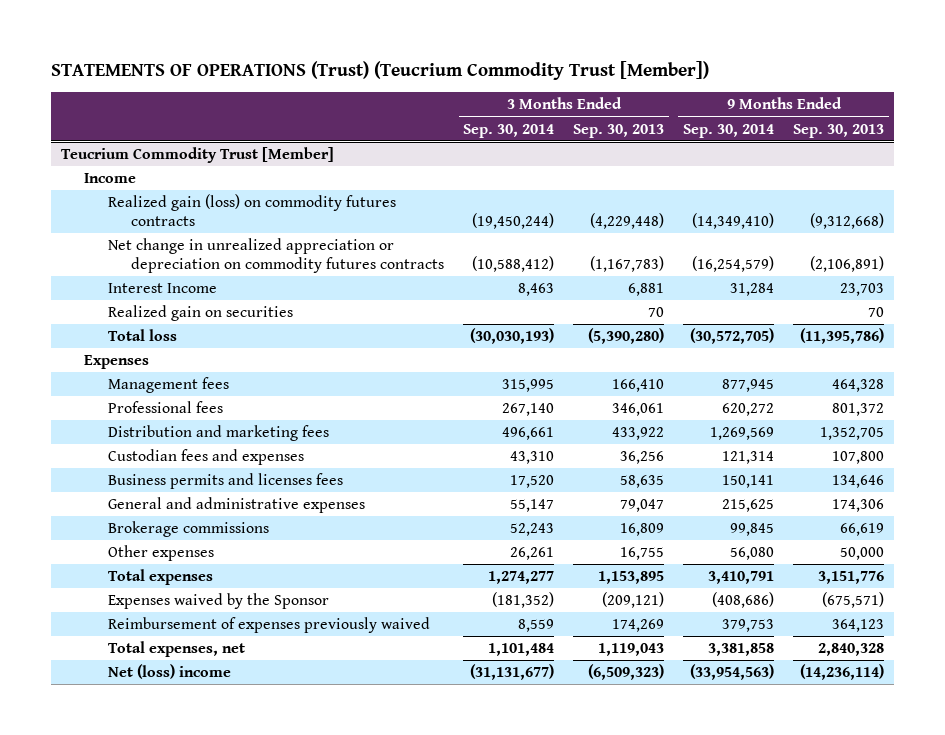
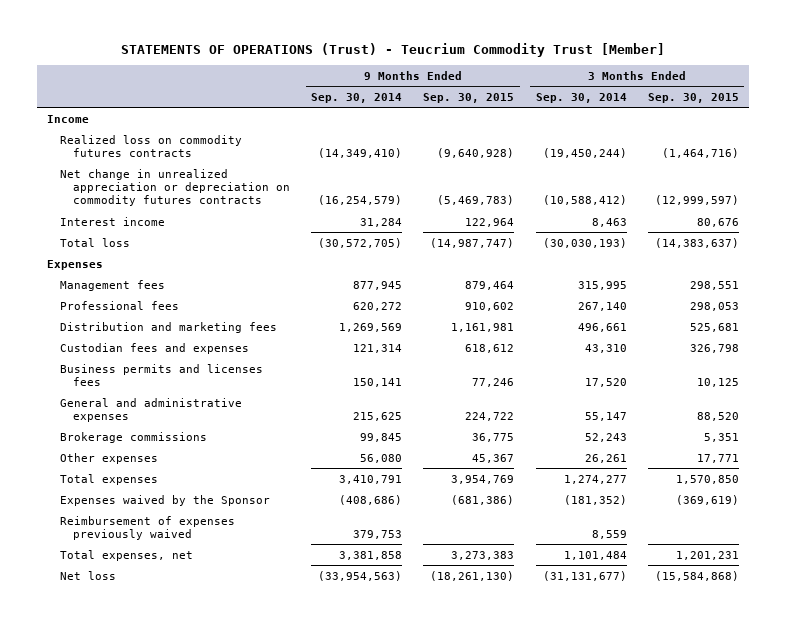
- STATEMENTS OF OPERATIONS (Trust) (Teucrium Commodity Trust [Member])
+ STATEMENTS OF OPERATIONS (Trust) - Teucrium Commodity Trust [Member]
- | 3 Months Ended Sep. 30, 2014 | 3 Months Ended Sep. 30, 2013 | 9 Months Ended Sep. 30, 2014 | 9 Months Ended Sep. 30, 2013
+ | 9 Months Ended Sep. 30, 2014 | 9 Months Ended Sep. 30, 2015 | 3 Months Ended Sep. 30, 2014 | 3 Months Ended Sep. 30, 2015
- Teucrium Commodity Trust [Member]
- Realized gain (loss) on commodity futures contracts | (19,450,244) | (4,229,448) | (14,349,410) | (9,312,668)
+ Realized loss on commodity futures contracts | (14,349,410) | (9,640,928) | (19,450,244) | (1,464,716)
- Interest Income | 8,463 | 6,881 | 31,284 | 23,703
- Realized gain on securities | | 70 | | 70
+ Interest income | 31,284 | 122,964 | 8,463 | 80,676
- Net (loss) income | (31,131,677) | (6,509,323) | (33,954,563) | (14,236,114)
+ Net loss | (33,954,563) | (18,261,130) | (31,131,677) | (15,584,868)

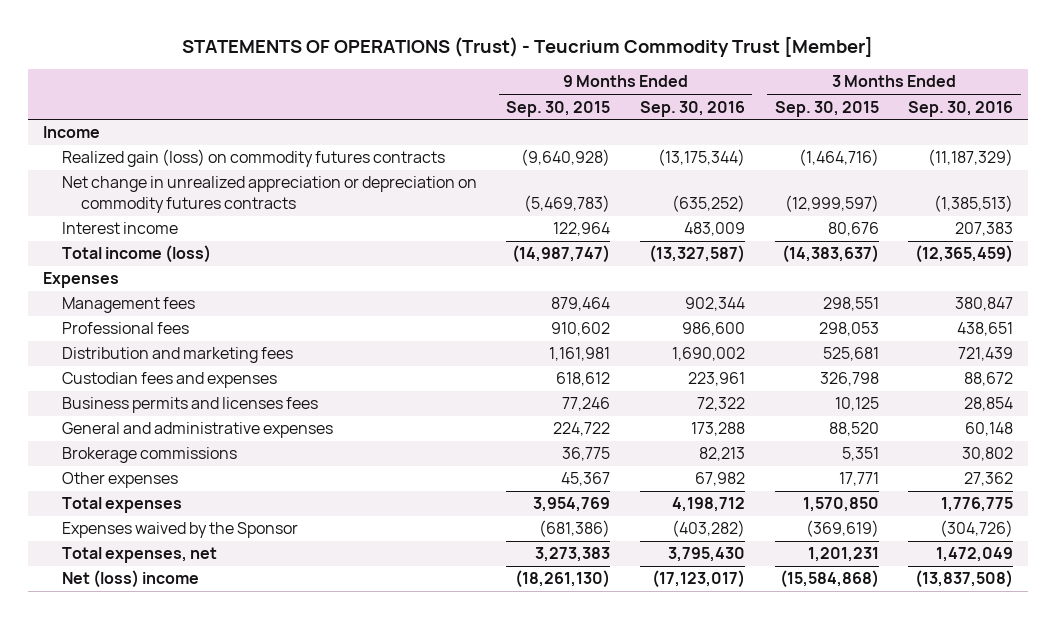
- | 9 Months Ended Sep. 30, 2014 | 9 Months Ended Sep. 30, 2015 | 3 Months Ended Sep. 30, 2014 | 3 Months Ended Sep. 30, 2015
+ | 9 Months Ended Sep. 30, 2015 | 9 Months Ended Sep. 30, 2016 | 3 Months Ended Sep. 30, 2015 | 3 Months Ended Sep. 30, 2016
- Realized loss on commodity futures contracts | (14,349,410) | (9,640,928) | (19,450,244) | (1,464,716)
+ Realized gain (loss) on commodity futures contracts | (9,640,928) | (13,175,344) | (1,464,716) | (11,187,329)
- Total loss | (30,572,705) | (14,987,747) | (30,030,193) | (14,383,637)
+ Total income (loss) | (14,987,747) | (13,327,587) | (14,383,637) | (12,365,459)
- Reimbursement of expenses previously waived | 379,753 | | 8,559 |
- Net loss | (33,954,563) | (18,261,130) | (31,131,677) | (15,584,868)
+ Net (loss) income | (18,261,130) | (17,123,017) | (15,584,868) | (13,837,508)

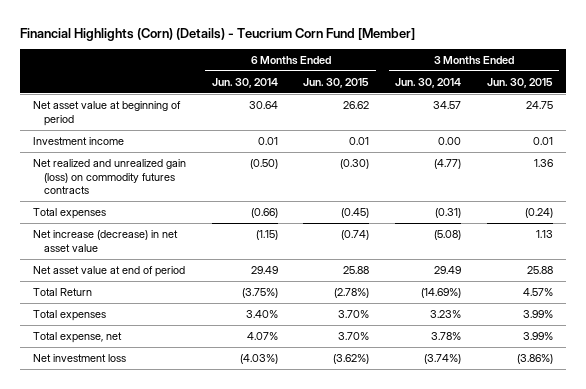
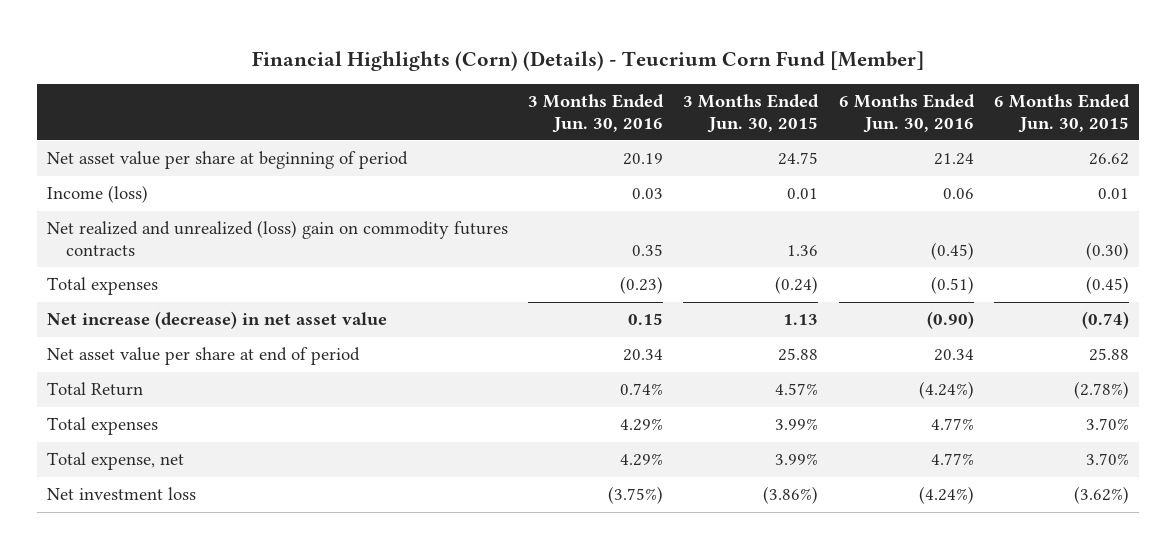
- | 6 Months Ended Jun. 30, 2014 | 6 Months Ended Jun. 30, 2015 | 3 Months Ended Jun. 30, 2014 | 3 Months Ended Jun. 30, 2015
+ | 3 Months Ended Jun. 30, 2016 | 3 Months Ended Jun. 30, 2015 | 6 Months Ended Jun. 30, 2016 | 6 Months Ended Jun. 30, 2015
- Net asset value at beginning of period | 30.64 | 26.62 | 34.57 | 24.75
- Investment income | 0.01 | 0.01 | 0.00 | 0.01
- Net realized and unrealized gain (loss) on commodity futures contracts | (0.50) | (0.30) | (4.77) | 1.36
+ Net asset value per share at beginning of period | 20.19 | 24.75 | 21.24 | 26.62
+ Income (loss) | 0.03 | 0.01 | 0.06 | 0.01
+ Net realized and unrealized (loss) gain on commodity futures contracts | 0.35 | 1.36 | (0.45) | (0.30)
- Net asset value at end of period | 29.49 | 25.88 | 29.49 | 25.88
+ Net asset value per share at end of period | 20.34 | 25.88 | 20.34 | 25.88

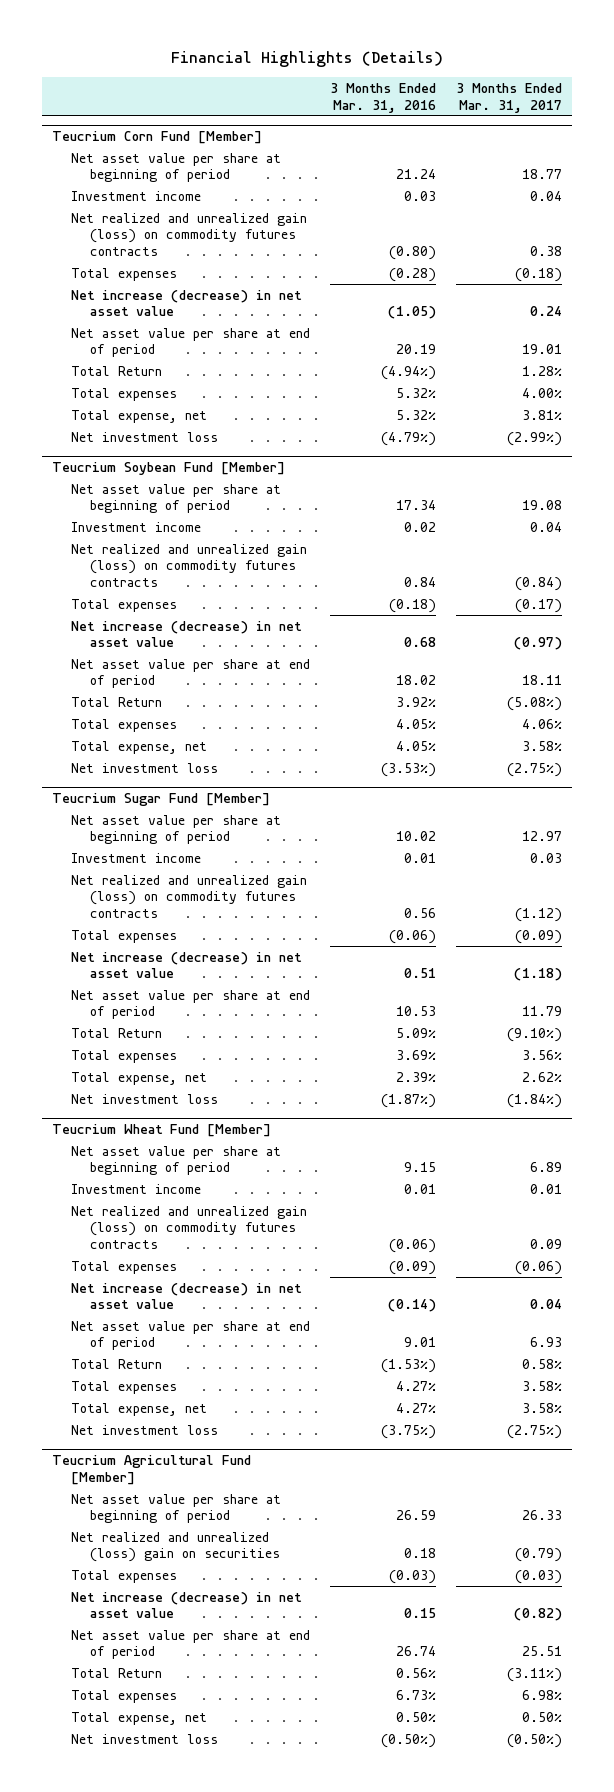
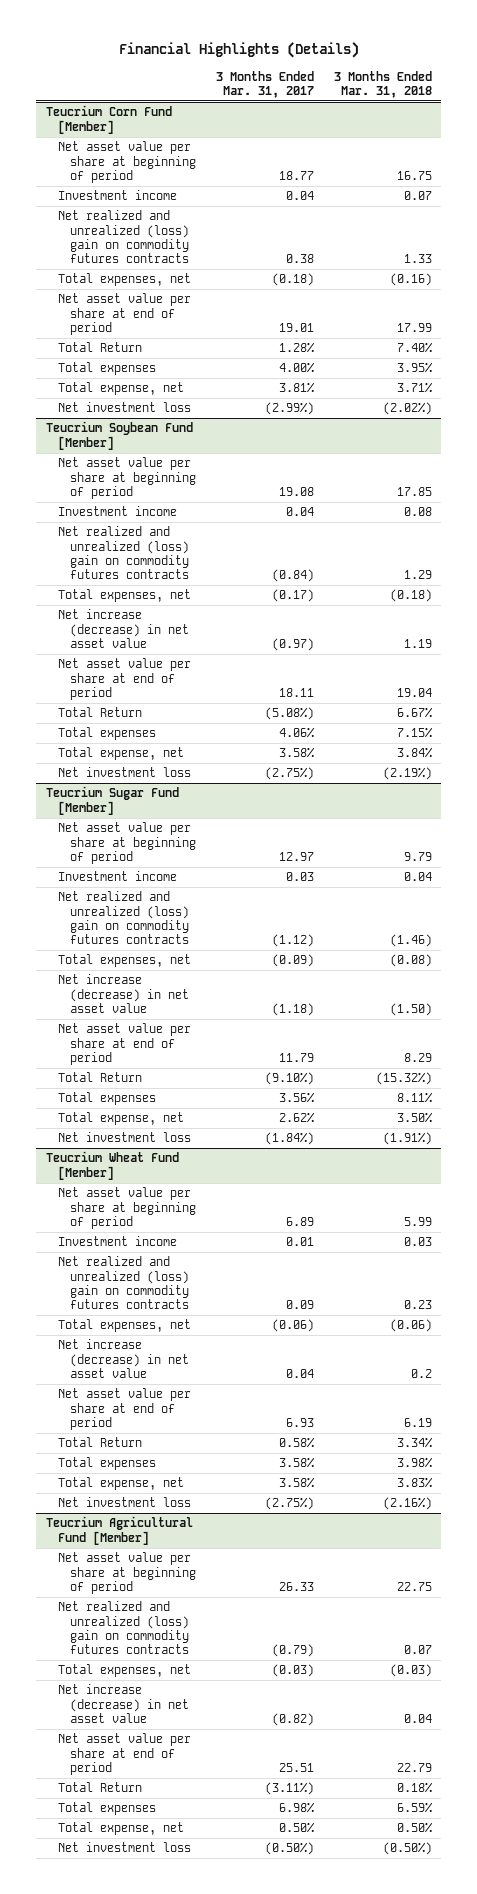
- | 3 Months Ended Mar. 31, 2016 | 3 Months Ended Mar. 31, 2017
+ | 3 Months Ended Mar. 31, 2017 | 3 Months Ended Mar. 31, 2018
@ Teucrium Corn Fund [Member]
- Net realized and unrealized gain (loss) on commodity futures contracts | (0.80) | 0.38
- Total expenses | (0.28) | (0.18)
- Net increase (decrease) in net asset value | (1.05) | 0.24
+ Net realized and unrealized (loss) gain on commodity futures contracts | 0.38 | 1.33
+ Total expenses, net | (0.18) | (0.16)
@ Teucrium Soybean Fund [Member]
- Net realized and unrealized gain (loss) on commodity futures contracts | 0.84 | (0.84)
- Total expenses | (0.18) | (0.17)
+ Net realized and unrealized (loss) gain on commodity futures contracts | (0.84) | 1.29
+ Total expenses, net | (0.17) | (0.18)
@ Teucrium Sugar Fund [Member]
- Net realized and unrealized gain (loss) on commodity futures contracts | 0.56 | (1.12)
- Total expenses | (0.06) | (0.09)
+ Net realized and unrealized (loss) gain on commodity futures contracts | (1.12) | (1.46)
+ Total expenses, net | (0.09) | (0.08)
@ Teucrium Wheat Fund [Member]
- Net realized and unrealized gain (loss) on commodity futures contracts | (0.06) | 0.09
- Total expenses | (0.09) | (0.06)
+ Net realized and unrealized (loss) gain on commodity futures contracts | 0.09 | 0.23
+ Total expenses, net | (0.06) | (0.06)
@ Teucrium Agricultural Fund [Member]
- Net realized and unrealized (loss) gain on securities | 0.18 | (0.79)
- Total expenses | (0.03) | (0.03)
+ Net realized and unrealized (loss) gain on commodity futures contracts | (0.79) | 0.07
+ Total expenses, net | (0.03) | (0.03)

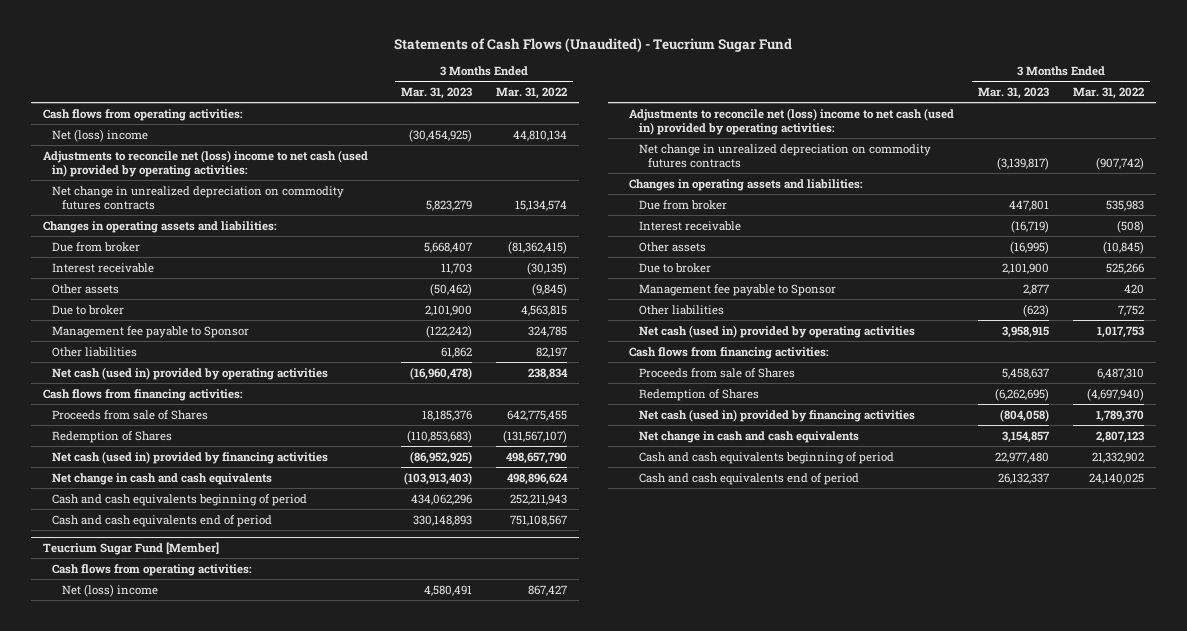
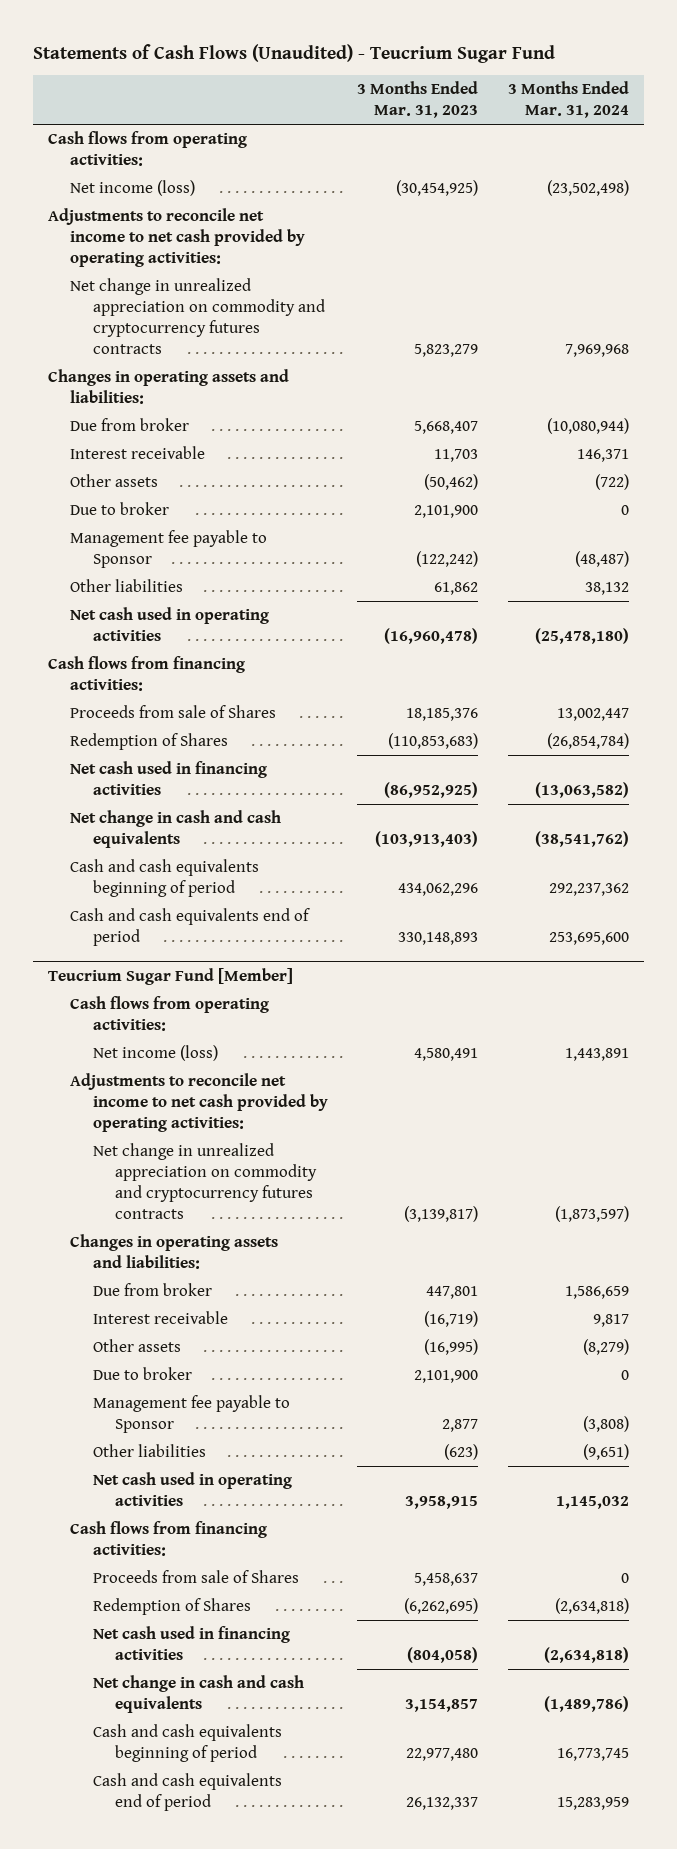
- | 3 Months Ended Mar. 31, 2023 | 3 Months Ended Mar. 31, 2022
+ | 3 Months Ended Mar. 31, 2023 | 3 Months Ended Mar. 31, 2024
- Net (loss) income | (30,454,925) | 44,810,134
- Adjustments to reconcile net (loss) income to net cash (used in) provided by operating activities:
- Net change in unrealized depreciation on commodity futures contracts | 5,823,279 | 15,134,574
+ Net income (loss) | (30,454,925) | (23,502,498)
+ Adjustments to reconcile net income to net cash provided by operating activities:
+ Net change in unrealized appreciation on commodity and cryptocurrency futures contracts | 5,823,279 | 7,969,968
- Net cash (used in) provided by operating activities | (16,960,478) | 238,834
+ Net cash used in operating activities | (16,960,478) | (25,478,180)
- Net cash (used in) provided by financing activities | (86,952,925) | 498,657,790
+ Net cash used in financing activities | (86,952,925) | (13,063,582)
@ Teucrium Sugar Fund [Member]
- Net (loss) income | 4,580,491 | 867,427
- Adjustments to reconcile net (loss) income to net cash (used in) provided by operating activities:
- Net change in unrealized depreciation on commodity futures contracts | (3,139,817) | (907,742)
+ Net income (loss) | 4,580,491 | 1,443,891
+ Adjustments to reconcile net income to net cash provided by operating activities:
+ Net change in unrealized appreciation on commodity and cryptocurrency futures contracts | (3,139,817) | (1,873,597)
- Net cash (used in) provided by operating activities | 3,958,915 | 1,017,753
+ Net cash used in operating activities | 3,958,915 | 1,145,032
- Net cash (used in) provided by financing activities | (804,058) | 1,789,370
+ Net cash used in financing activities | (804,058) | (2,634,818)

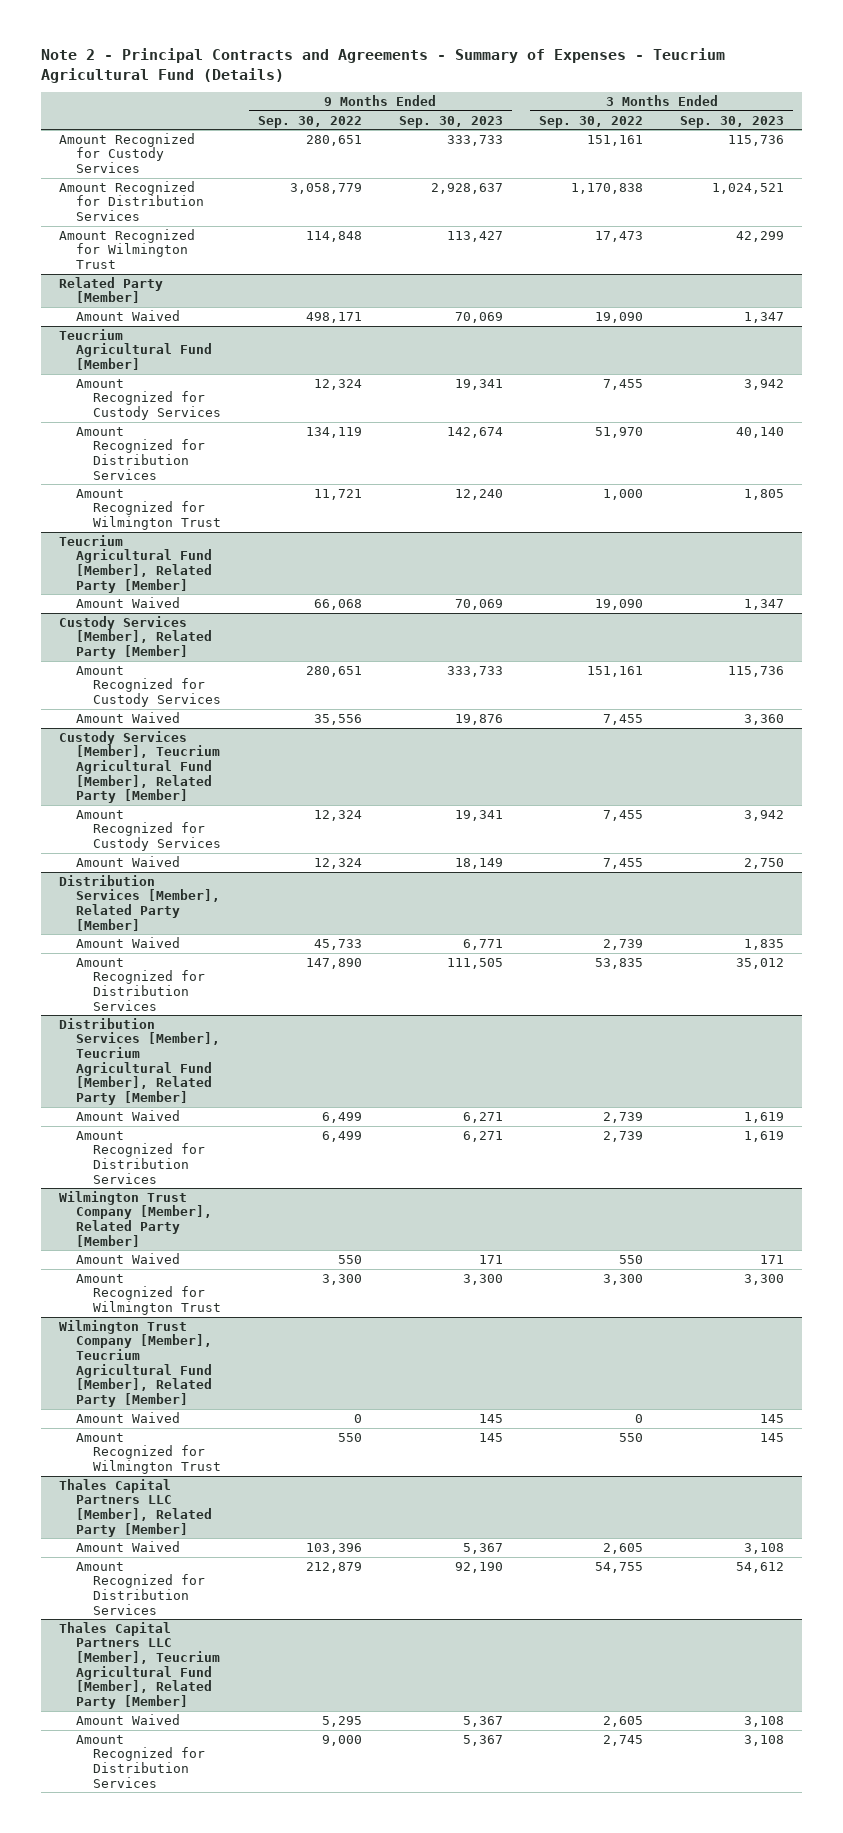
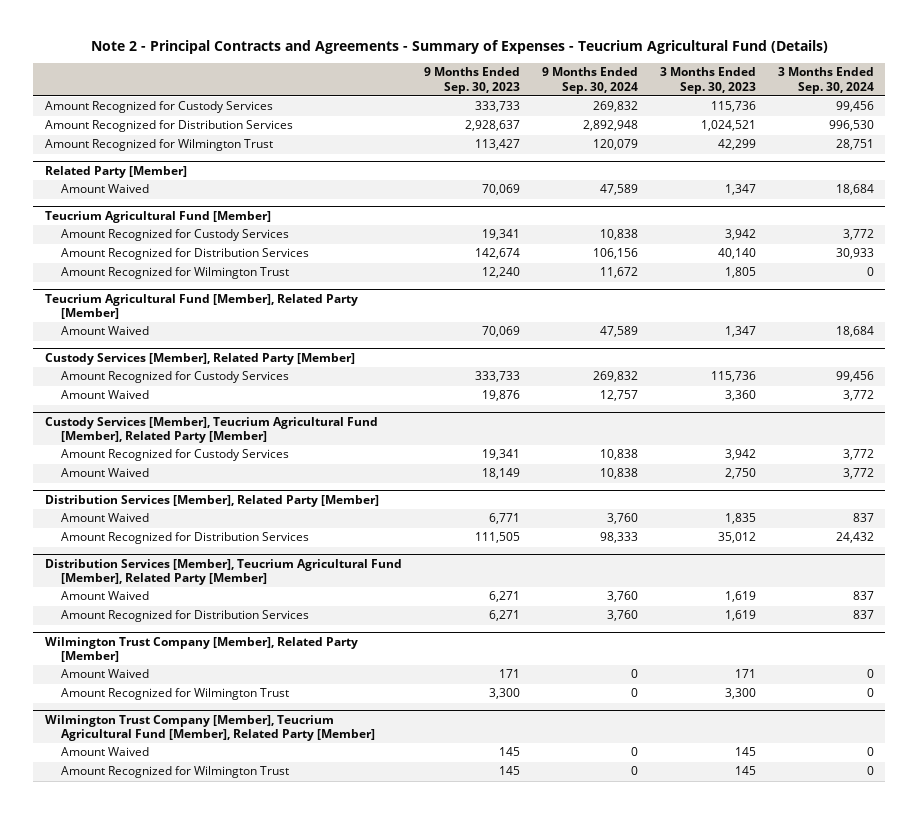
- | 9 Months Ended Sep. 30, 2022 | 9 Months Ended Sep. 30, 2023 | 3 Months Ended Sep. 30, 2022 | 3 Months Ended Sep. 30, 2023
+ | 9 Months Ended Sep. 30, 2023 | 9 Months Ended Sep. 30, 2024 | 3 Months Ended Sep. 30, 2023 | 3 Months Ended Sep. 30, 2024
- Thales Capital Partners LLC [Member], Related Party [Member]
- Amount Waived | 103,396 | 5,367 | 2,605 | 3,108
- Amount Recognized for Distribution Services | 212,879 | 92,190 | 54,755 | 54,612
- Thales Capital Partners LLC [Member], Teucrium Agricultural Fund [Member], Related Party [Member]
- Amount Waived | 5,295 | 5,367 | 2,605 | 3,108
- Amount Recognized for Distribution Services | 9,000 | 5,367 | 2,745 | 3,108

